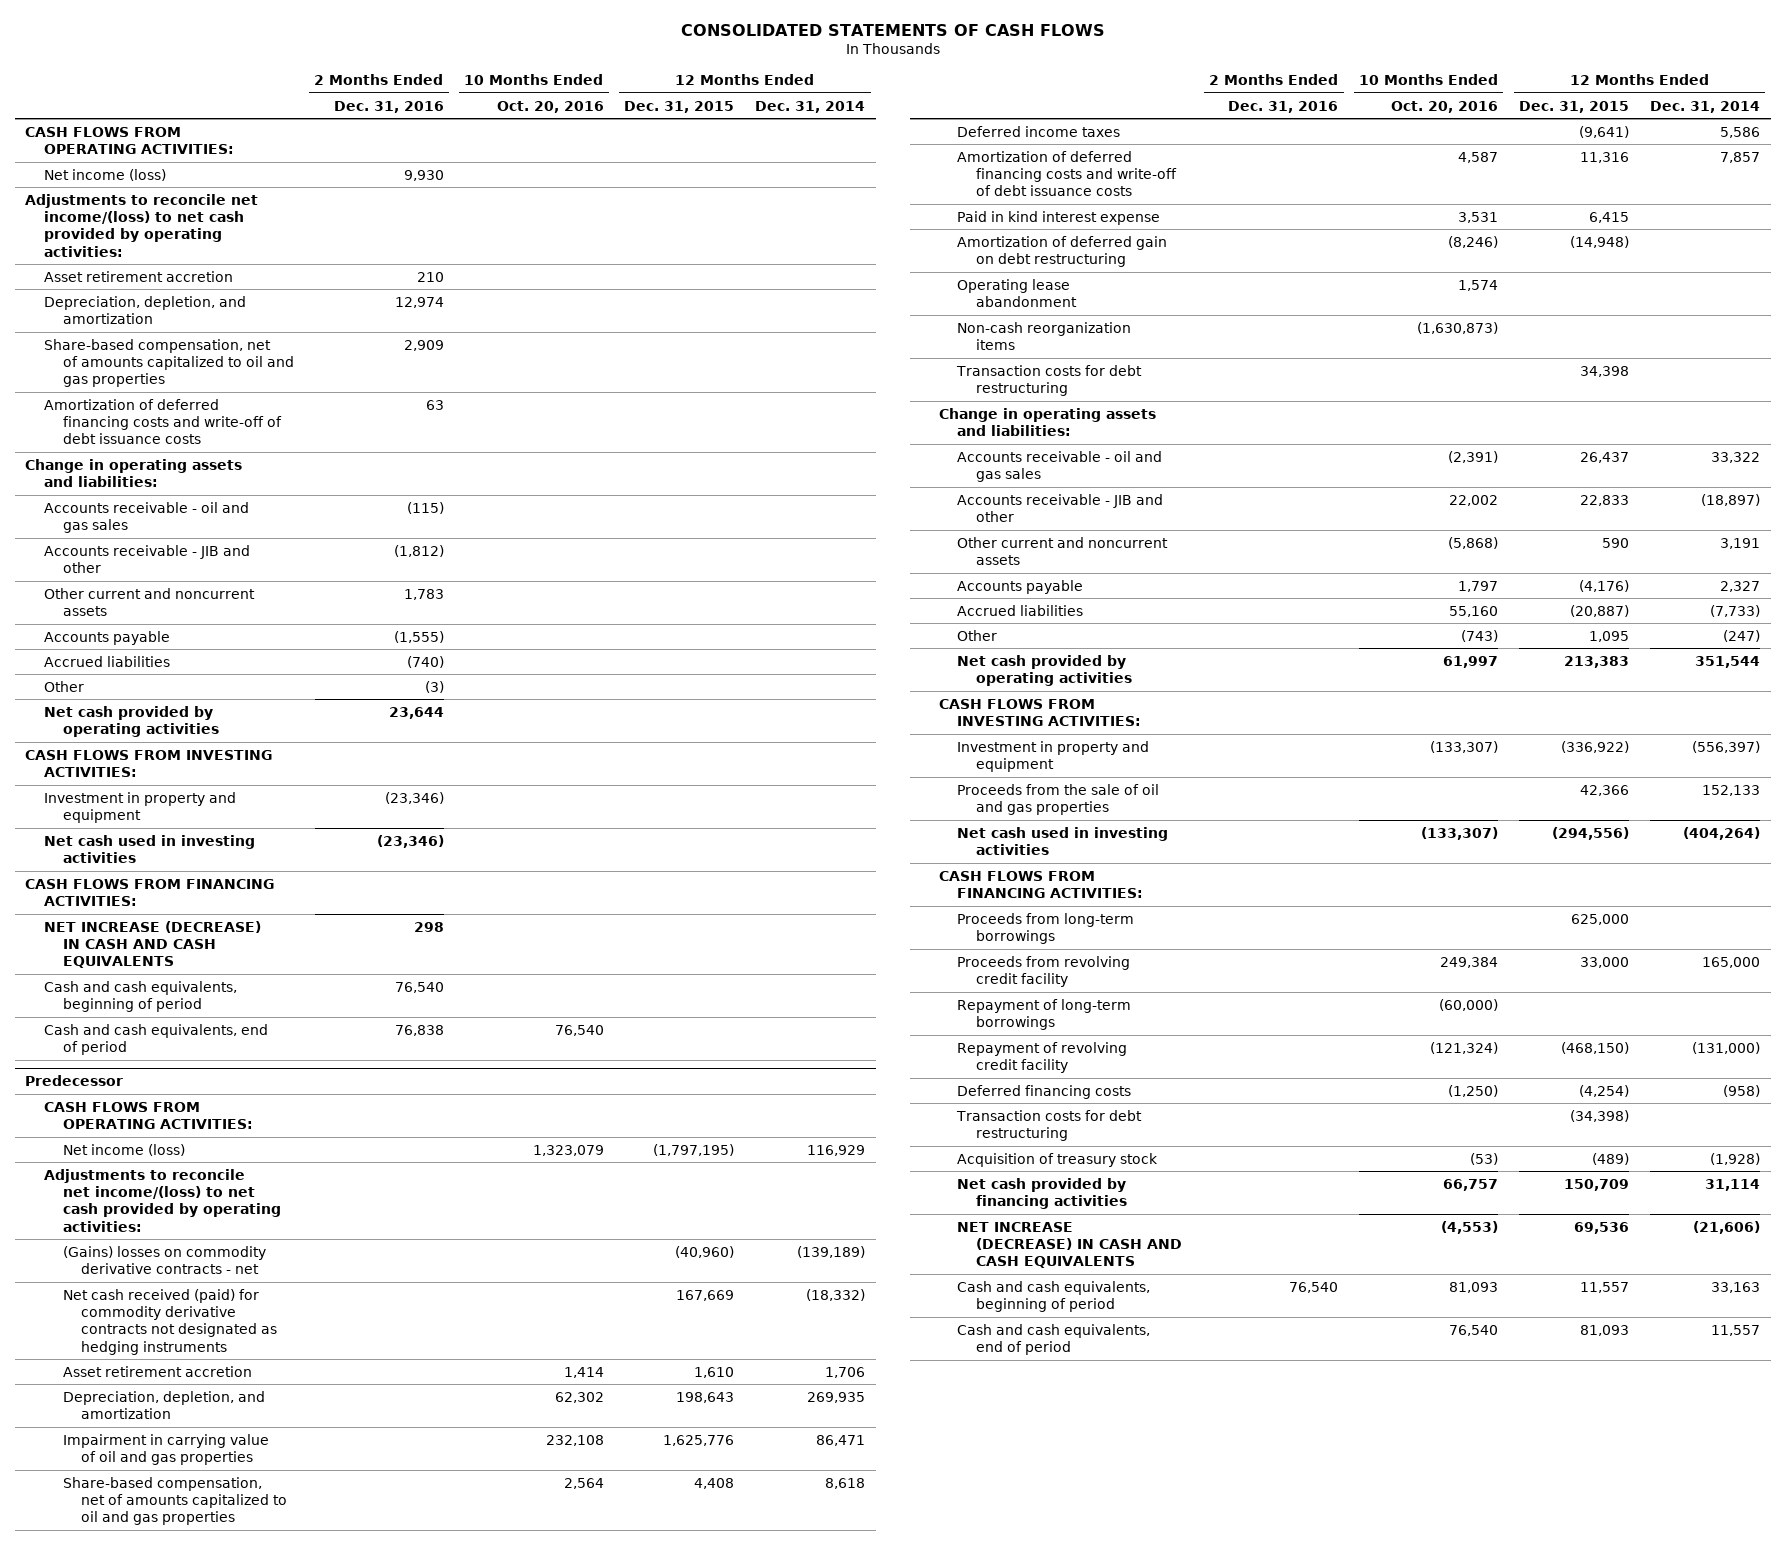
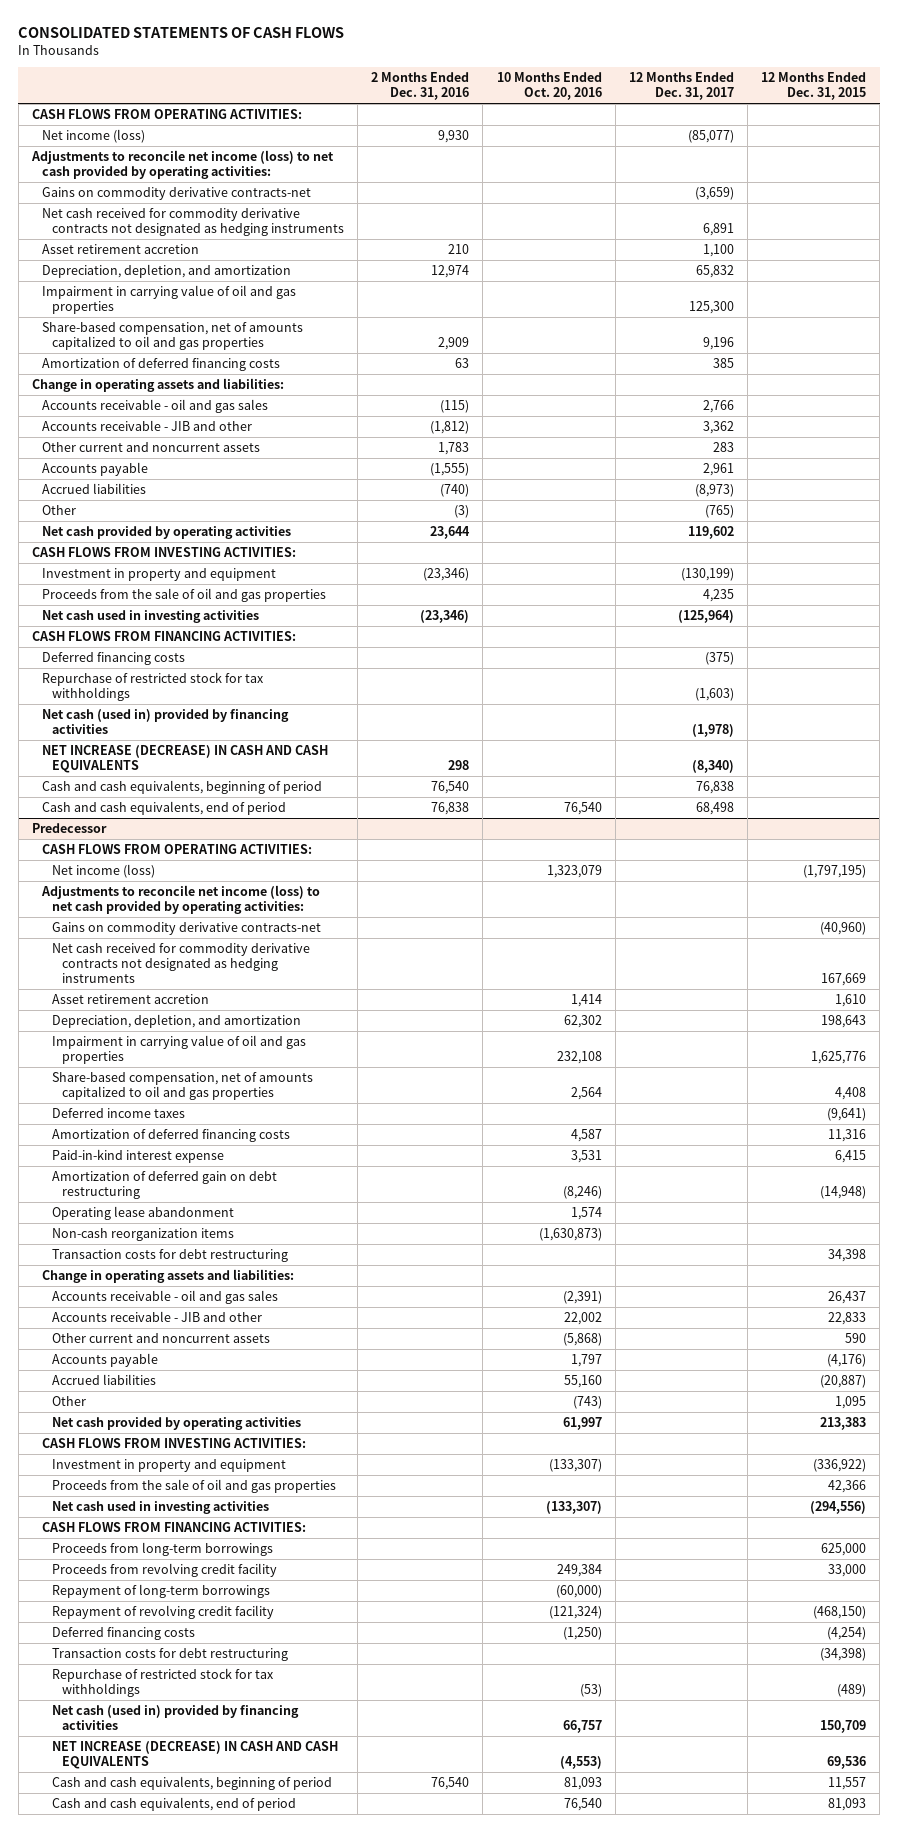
- | 2 Months Ended Dec. 31, 2016 | 10 Months Ended Oct. 20, 2016 | 12 Months Ended Dec. 31, 2015 | 12 Months Ended Dec. 31, 2014
+ | 2 Months Ended Dec. 31, 2016 | 10 Months Ended Oct. 20, 2016 | 12 Months Ended Dec. 31, 2017 | 12 Months Ended Dec. 31, 2015
- Adjustments to reconcile net income/(loss) to net cash provided by operating activities:
+ Adjustments to reconcile net income (loss) to net cash provided by operating activities:
+ Gains on commodity derivative contracts-net | | | (3,659) |
+ Net cash received for commodity derivative contracts not designated as hedging instruments | | | 6,891 |
+ Impairment in carrying value of oil and gas properties | | | 125,300 |
- Amortization of deferred financing costs and write-off of debt issuance costs | 63 | | |
+ Amortization of deferred financing costs | 63 | | 385 |
+ Proceeds from the sale of oil and gas properties | | | 4,235 |
+ Deferred financing costs | | | (375) |
+ Repurchase of restricted stock for tax withholdings | | | (1,603) |
+ Net cash (used in) provided by financing activities | | | (1,978) |
@ Predecessor
- Adjustments to reconcile net income/(loss) to net cash provided by operating activities:
- (Gains) losses on commodity derivative contracts - net | | | (40,960) | (139,189)
- Net cash received (paid) for commodity derivative contracts not designated as hedging instruments | | | 167,669 | (18,332)
+ Adjustments to reconcile net income (loss) to net cash provided by operating activities:
+ Gains on commodity derivative contracts-net | | | | (40,960)
+ Net cash received for commodity derivative contracts not designated as hedging instruments | | | | 167,669
- Amortization of deferred financing costs and write-off of debt issuance costs | | 4,587 | 11,316 | 7,857
- Paid in kind interest expense | | 3,531 | 6,415 |
+ Amortization of deferred financing costs | | 4,587 | | 11,316
+ Paid-in-kind interest expense | | 3,531 | | 6,415
- Acquisition of treasury stock | | (53) | (489) | (1,928)
- Net cash provided by financing activities | | 66,757 | 150,709 | 31,114
+ Repurchase of restricted stock for tax withholdings | | (53) | | (489)
+ Net cash (used in) provided by financing activities | | 66,757 | | 150,709

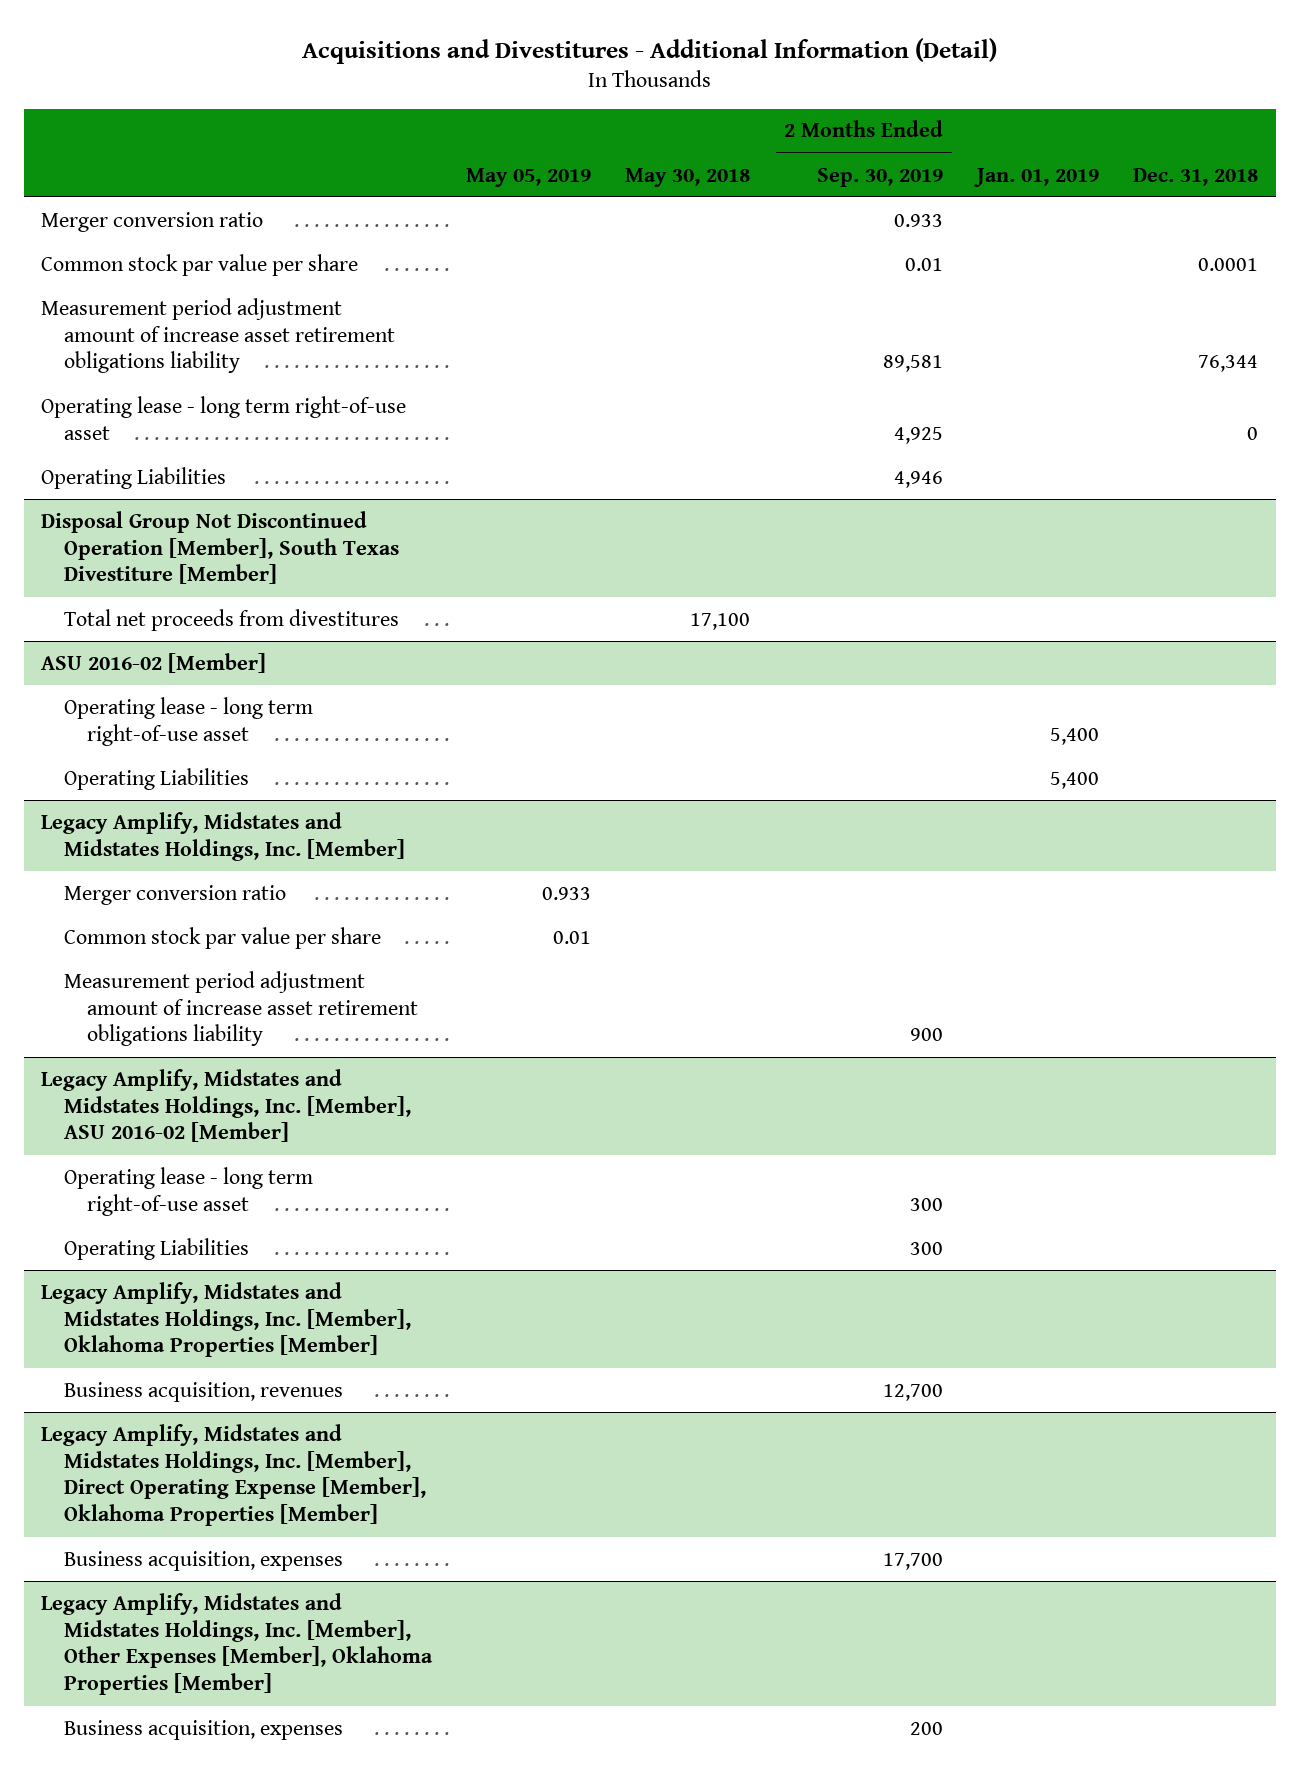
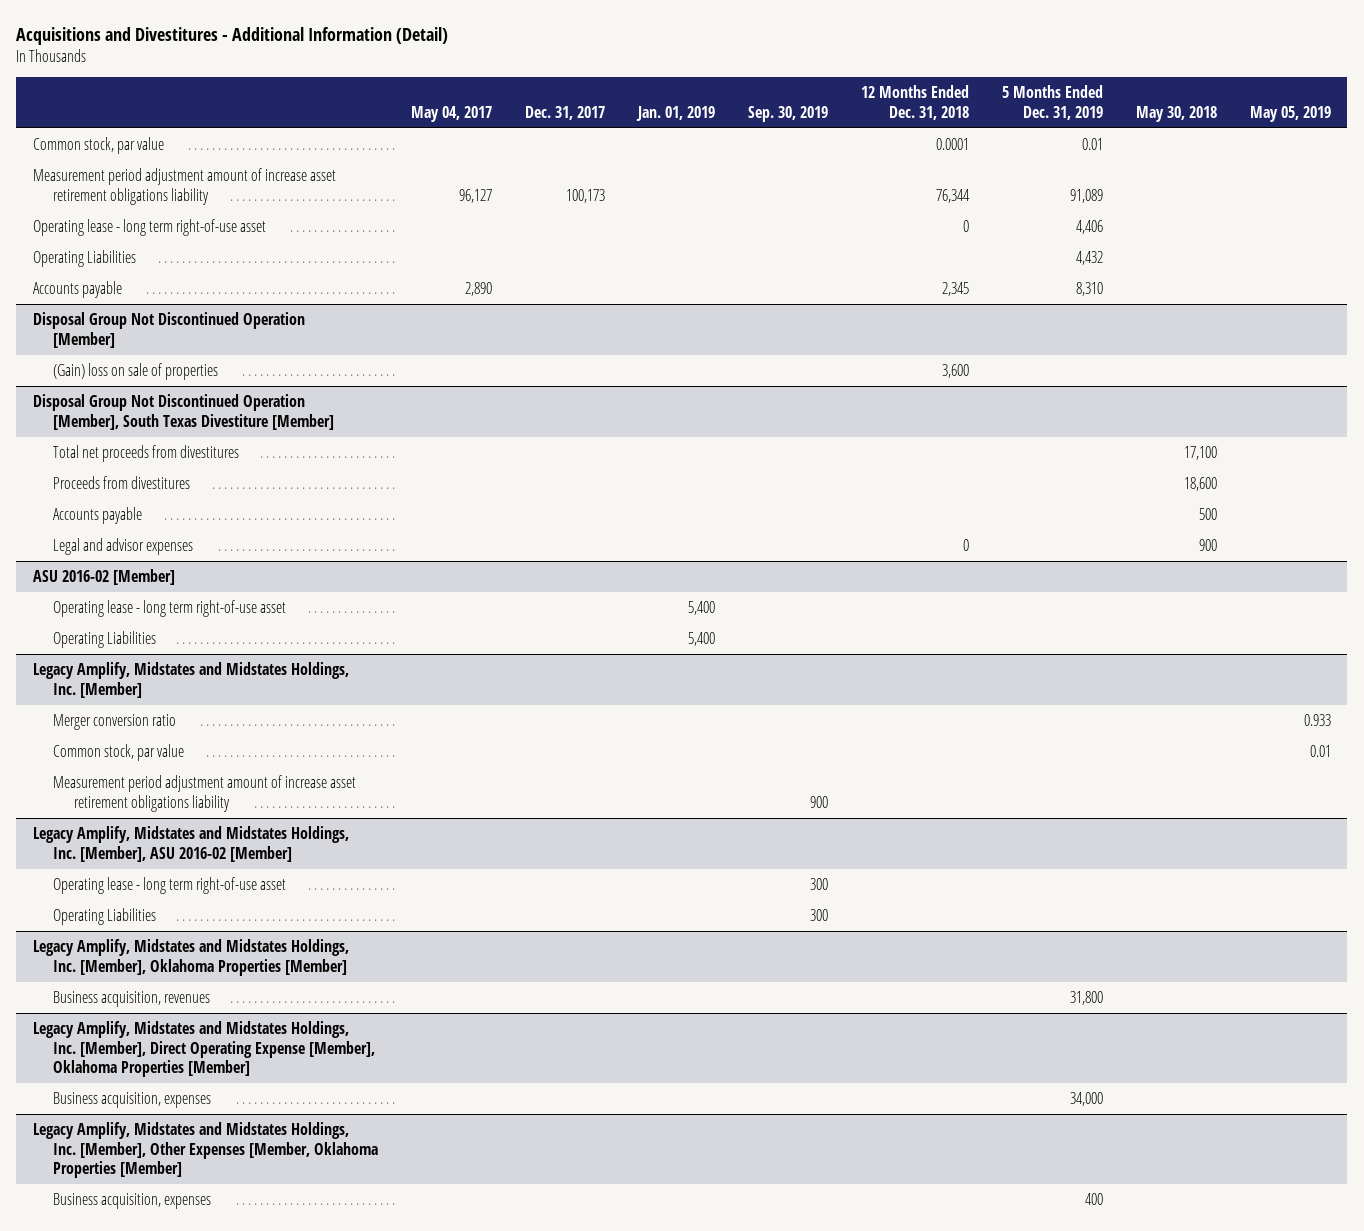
- | May 05, 2019 | May 30, 2018 | 2 Months Ended Sep. 30, 2019 | Jan. 01, 2019 | Dec. 31, 2018
+ | May 04, 2017 | Dec. 31, 2017 | Jan. 01, 2019 | Sep. 30, 2019 | 12 Months Ended Dec. 31, 2018 | 5 Months Ended Dec. 31, 2019 | May 30, 2018 | May 05, 2019
- Merger conversion ratio | | | 0.933 | |
- Common stock par value per share | | | 0.01 | | 0.0001
+ Common stock, par value | | | | | 0.0001 | 0.01 | |
+ Accounts payable | 2,890 | | | | 2,345 | 8,310 | |
+ Disposal Group Not Discontinued Operation [Member]
+ (Gain) loss on sale of properties | | | | | 3,600 | | |
@ Disposal Group Not Discontinued Operation [Member], South Texas Divestiture [Member]
+ Proceeds from divestitures | | | | | | | 18,600 |
+ Accounts payable | | | | | | | 500 |
+ Legal and advisor expenses | | | | | 0 | | 900 |
@ Legacy Amplify, Midstates and Midstates Holdings, Inc. [Member]
- Common stock par value per share | 0.01 | | | |
+ Common stock, par value | | | | | | | | 0.01
- Legacy Amplify, Midstates and Midstates Holdings, Inc. [Member], Other Expenses [Member], Oklahoma Properties [Member]
+ Legacy Amplify, Midstates and Midstates Holdings, Inc. [Member], Other Expenses [Member, Oklahoma Properties [Member]

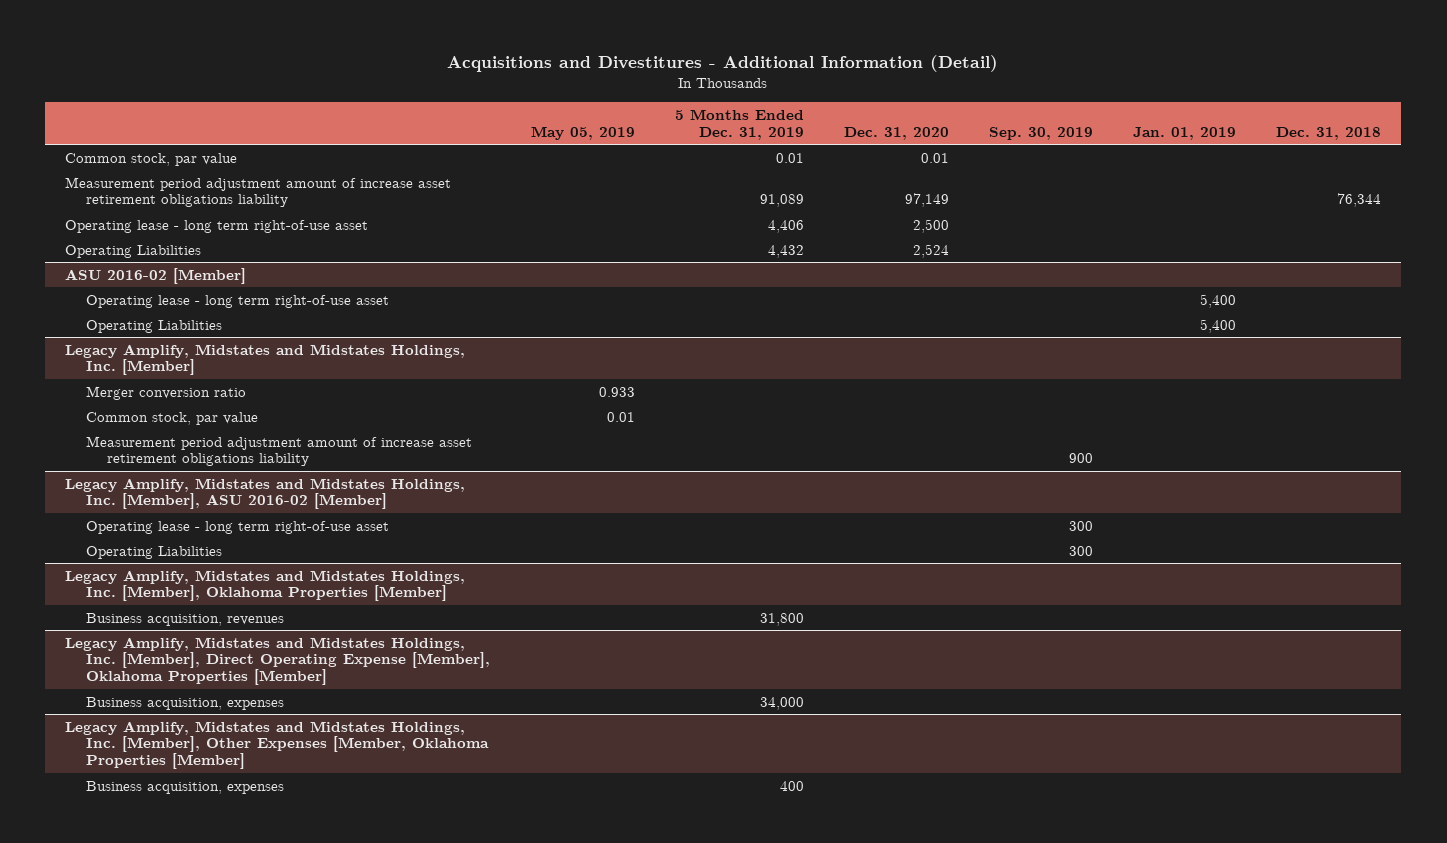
- | May 04, 2017 | Dec. 31, 2017 | Jan. 01, 2019 | Sep. 30, 2019 | 12 Months Ended Dec. 31, 2018 | 5 Months Ended Dec. 31, 2019 | May 30, 2018 | May 05, 2019
+ | May 05, 2019 | 5 Months Ended Dec. 31, 2019 | Dec. 31, 2020 | Sep. 30, 2019 | Jan. 01, 2019 | Dec. 31, 2018
- Accounts payable | 2,890 | | | | 2,345 | 8,310 | |
- Disposal Group Not Discontinued Operation [Member]
- (Gain) loss on sale of properties | | | | | 3,600 | | |
- Disposal Group Not Discontinued Operation [Member], South Texas Divestiture [Member]
- Total net proceeds from divestitures | | | | | | | 17,100 |
- Proceeds from divestitures | | | | | | | 18,600 |
- Accounts payable | | | | | | | 500 |
- Legal and advisor expenses | | | | | 0 | | 900 |

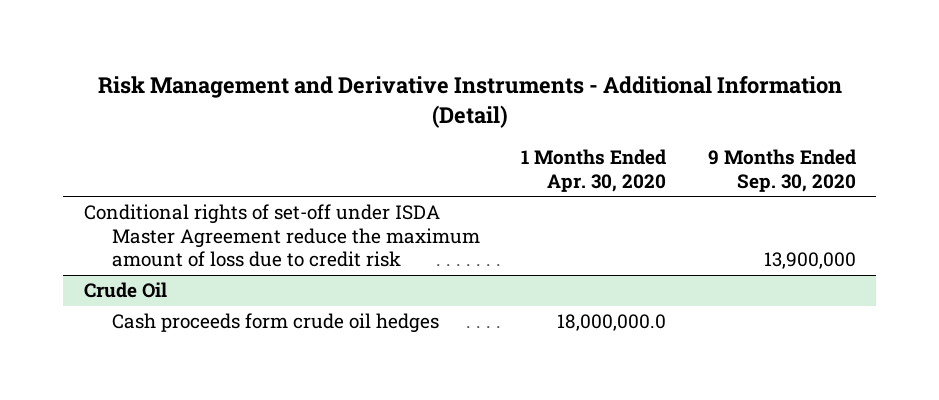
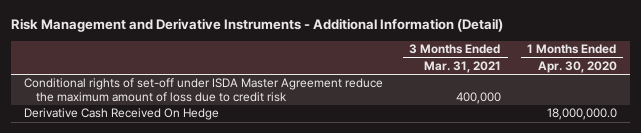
- | 1 Months Ended Apr. 30, 2020 | 9 Months Ended Sep. 30, 2020
+ | 3 Months Ended Mar. 31, 2021 | 1 Months Ended Apr. 30, 2020
- Crude Oil
- Cash proceeds form crude oil hedges | 18,000,000.0 |
+ Derivative Cash Received On Hedge | | 18,000,000.0

